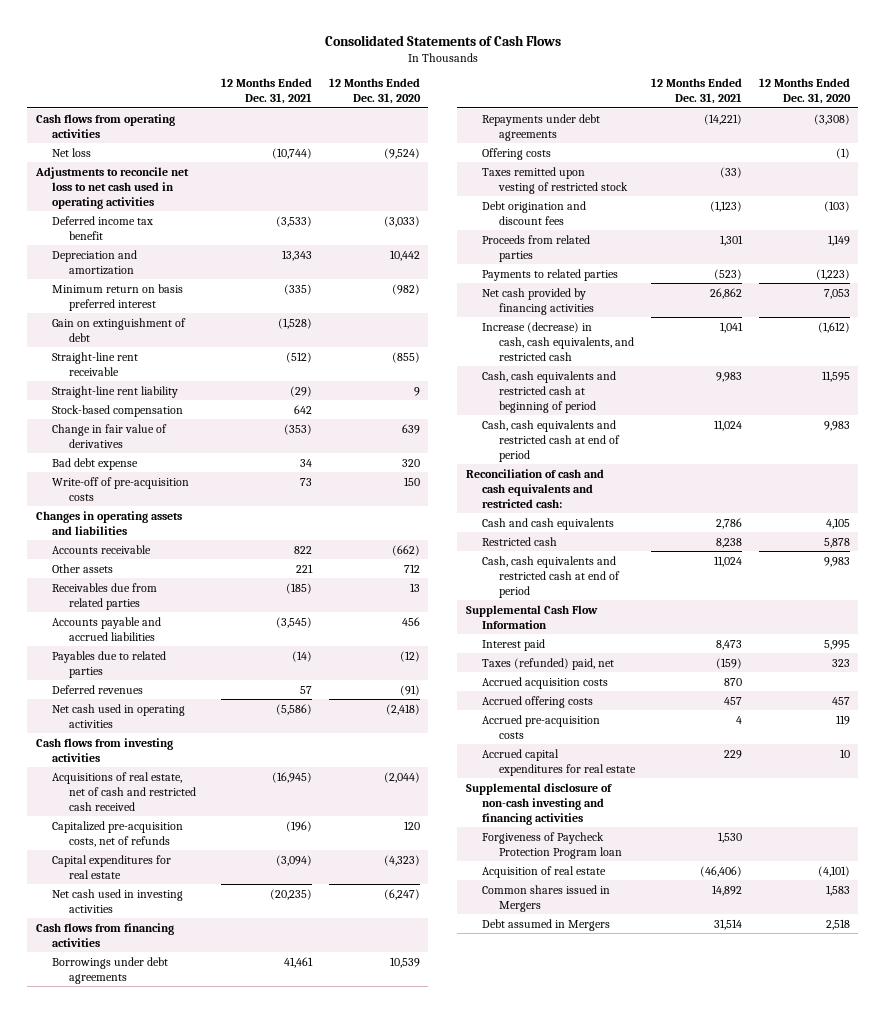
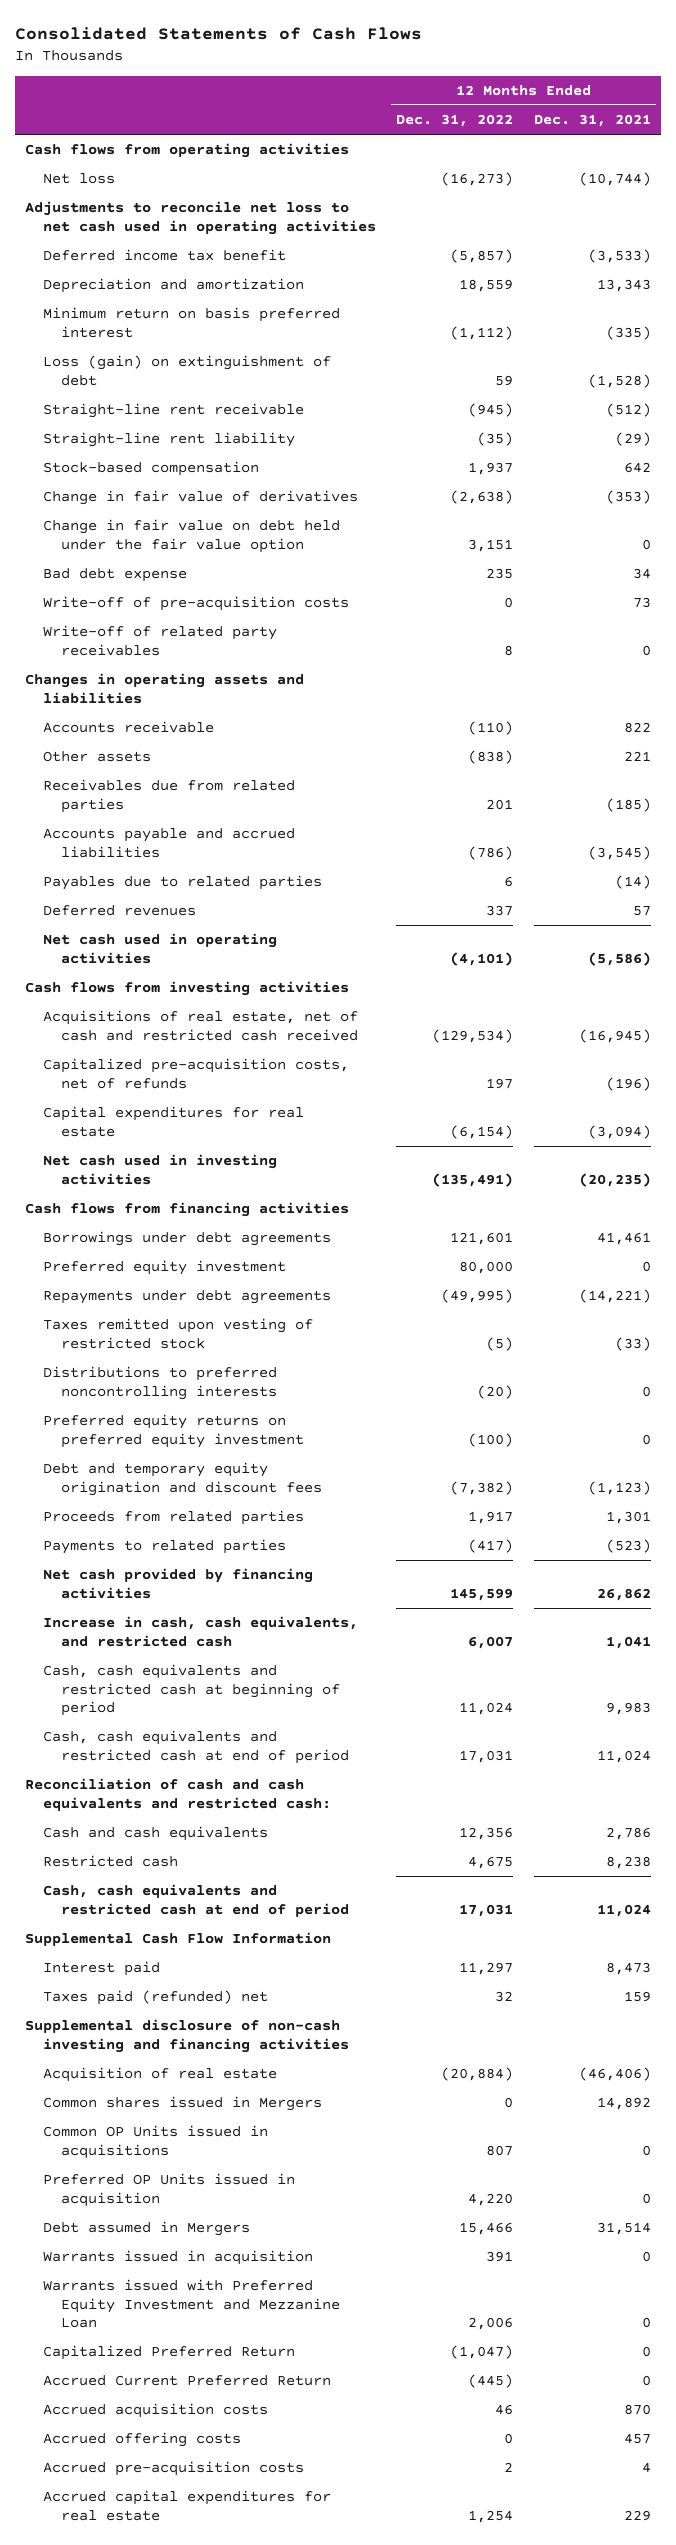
- | 12 Months Ended Dec. 31, 2021 | 12 Months Ended Dec. 31, 2020
+ | 12 Months Ended Dec. 31, 2022 | 12 Months Ended Dec. 31, 2021
- Gain on extinguishment of debt | (1,528) |
+ Loss (gain) on extinguishment of debt | 59 | (1,528)
+ Change in fair value on debt held under the fair value option | 3,151 | 0
+ Write-off of related party receivables | 8 | 0
+ Preferred equity investment | 80,000 | 0
- Offering costs | | (1)
- Debt origination and discount fees | (1,123) | (103)
+ Distributions to preferred noncontrolling interests | (20) | 0
+ Preferred equity returns on preferred equity investment | (100) | 0
+ Debt and temporary equity origination and discount fees | (7,382) | (1,123)
- Increase (decrease) in cash, cash equivalents, and restricted cash | 1,041 | (1,612)
+ Increase in cash, cash equivalents, and restricted cash | 6,007 | 1,041
- Taxes (refunded) paid, net | (159) | 323
+ Taxes paid (refunded) net | 32 | 159
- Forgiveness of Paycheck Protection Program loan | 1,530 |
+ Common OP Units issued in acquisitions | 807 | 0
+ Preferred OP Units issued in acquisition | 4,220 | 0
+ Warrants issued in acquisition | 391 | 0
+ Warrants issued with Preferred Equity Investment and Mezzanine Loan | 2,006 | 0
+ Capitalized Preferred Return | (1,047) | 0
+ Accrued Current Preferred Return | (445) | 0
moved down: Accrued acquisition costs | 46 | 870
moved down: Accrued offering costs | 0 | 457
moved down: Accrued pre-acquisition costs | 2 | 4
moved down: Accrued capital expenditures for real estate | 1,254 | 229

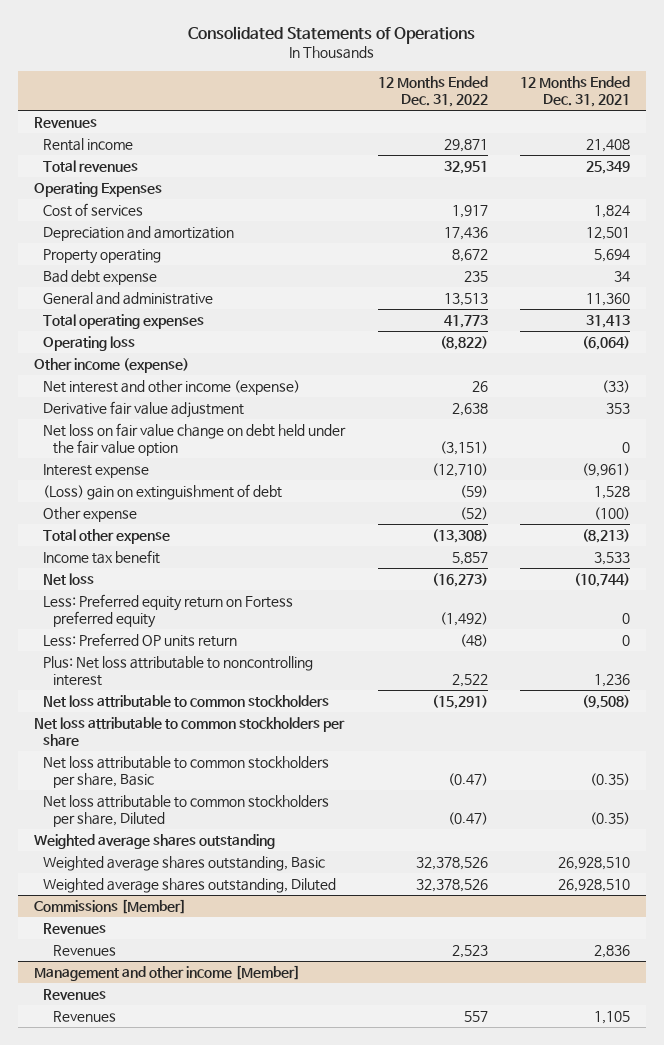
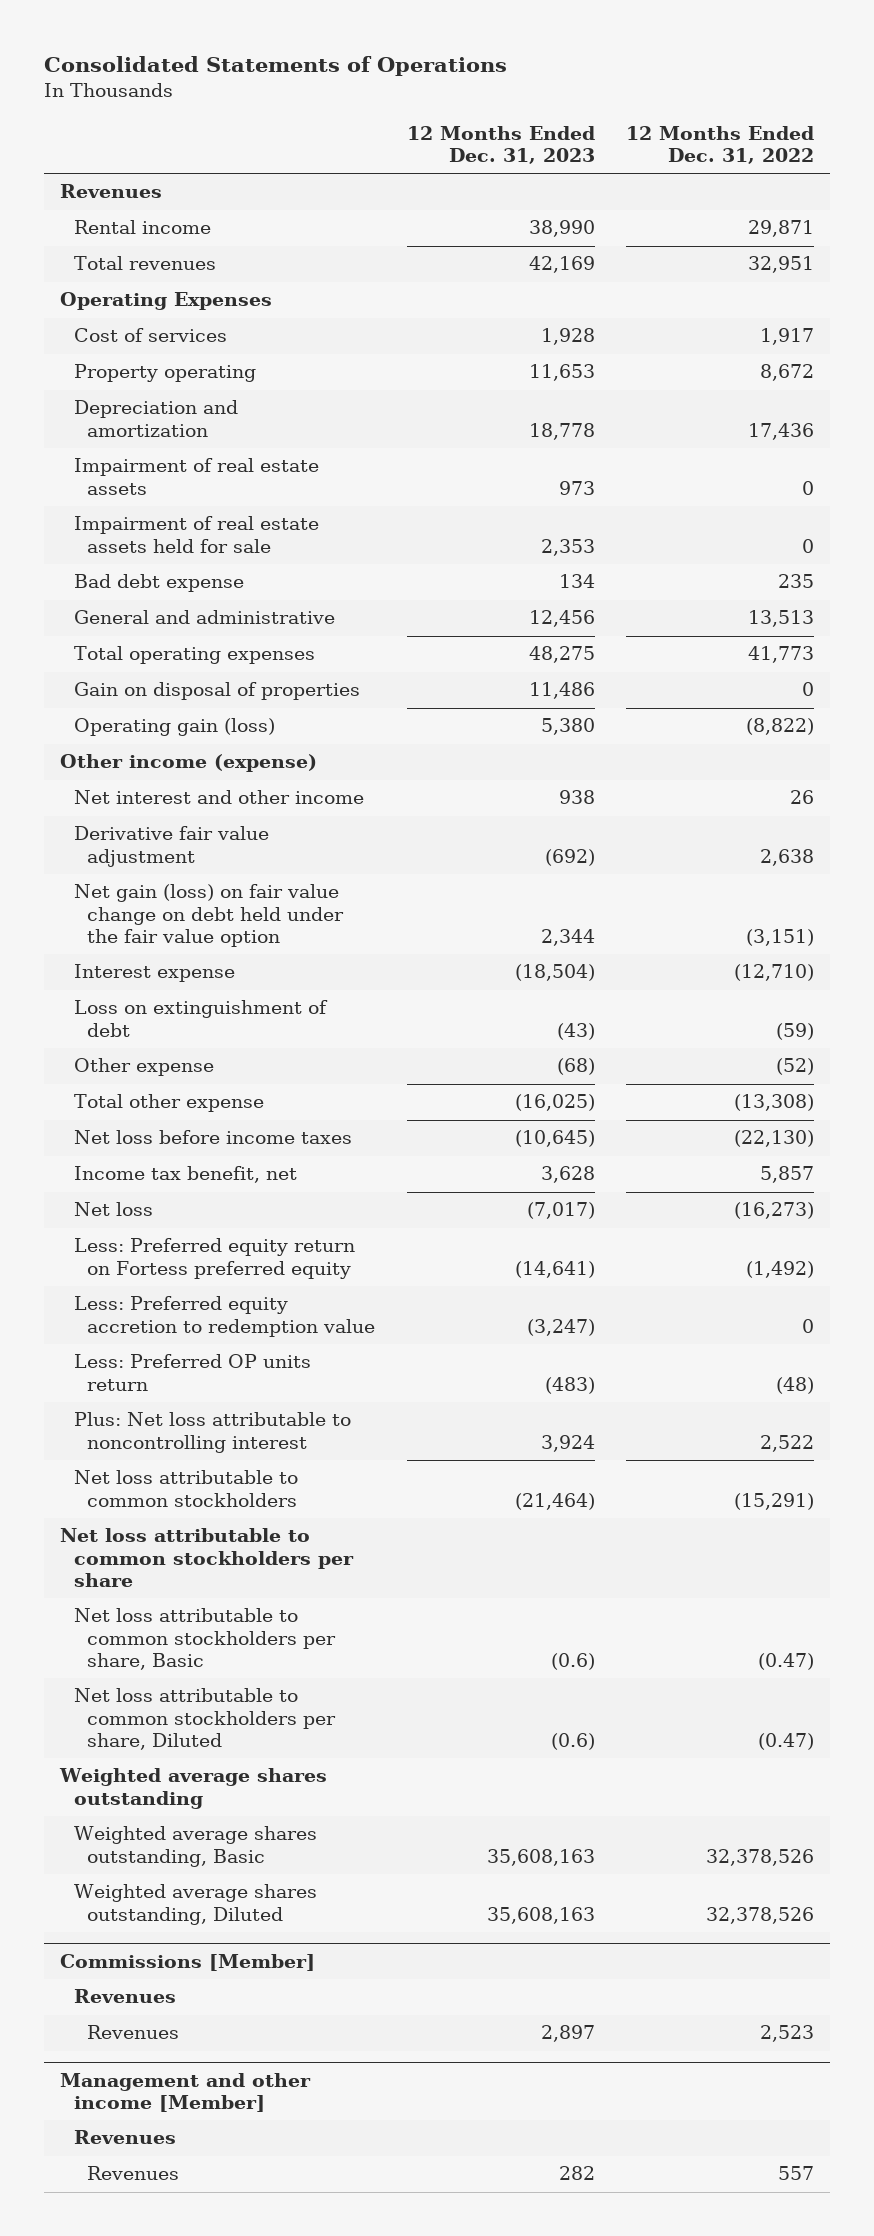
- | 12 Months Ended Dec. 31, 2022 | 12 Months Ended Dec. 31, 2021
+ | 12 Months Ended Dec. 31, 2023 | 12 Months Ended Dec. 31, 2022
moved down: Depreciation and amortization | 18,778 | 17,436
+ Impairment of real estate assets | 973 | 0
+ Impairment of real estate assets held for sale | 2,353 | 0
- Operating loss | (8,822) | (6,064)
+ Gain on disposal of properties | 11,486 | 0
+ Operating gain (loss) | 5,380 | (8,822)
- Net interest and other income (expense) | 26 | (33)
+ Net interest and other income | 938 | 26
- Net loss on fair value change on debt held under the fair value option | (3,151) | 0
+ Net gain (loss) on fair value change on debt held under the fair value option | 2,344 | (3,151)
- (Loss) gain on extinguishment of debt | (59) | 1,528
+ Loss on extinguishment of debt | (43) | (59)
- Income tax benefit | 5,857 | 3,533
+ Net loss before income taxes | (10,645) | (22,130)
+ Income tax benefit, net | 3,628 | 5,857
+ Less: Preferred equity accretion to redemption value | (3,247) | 0

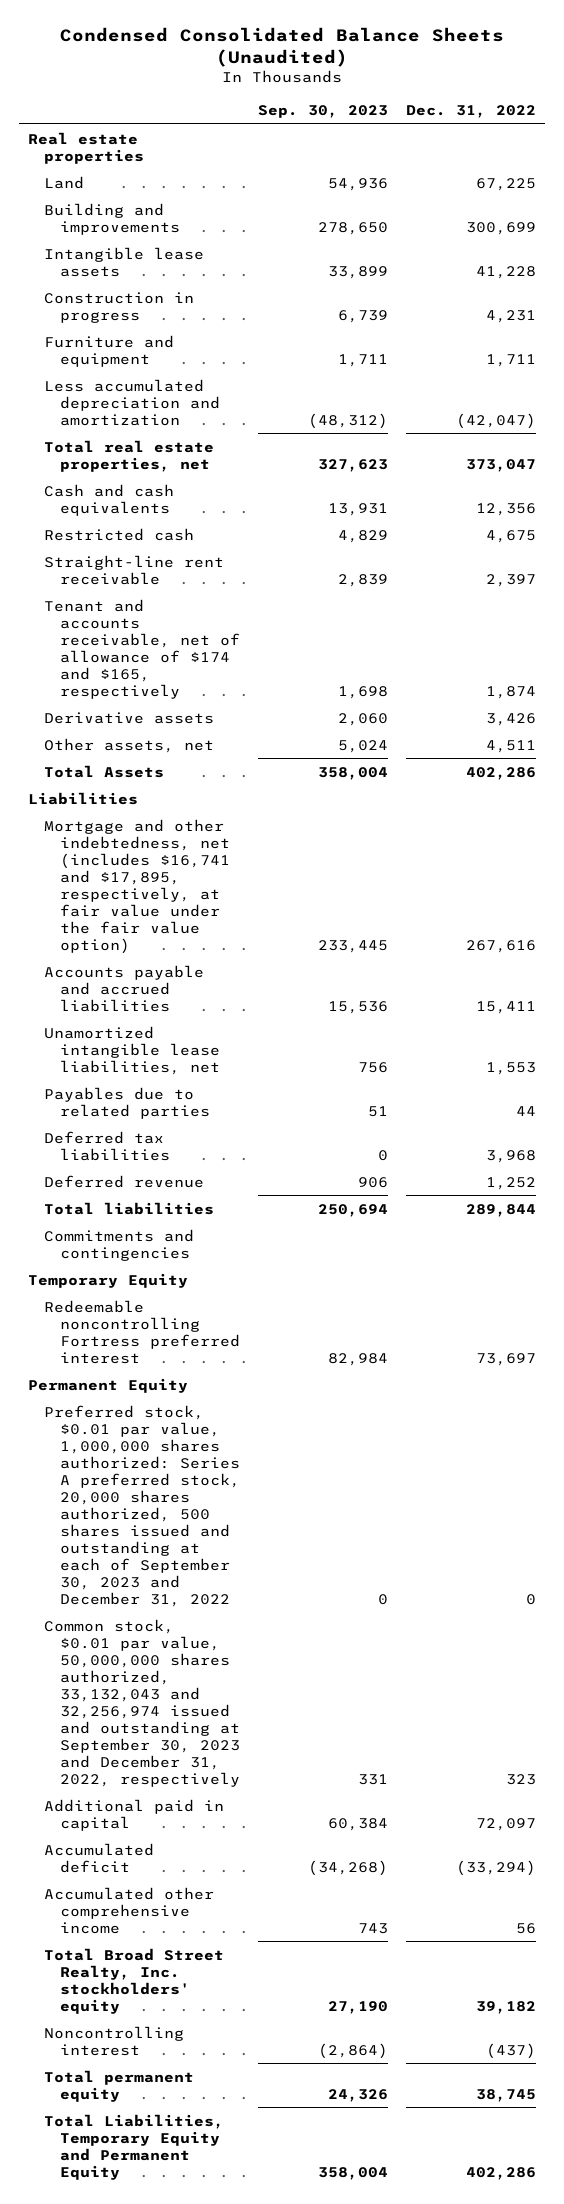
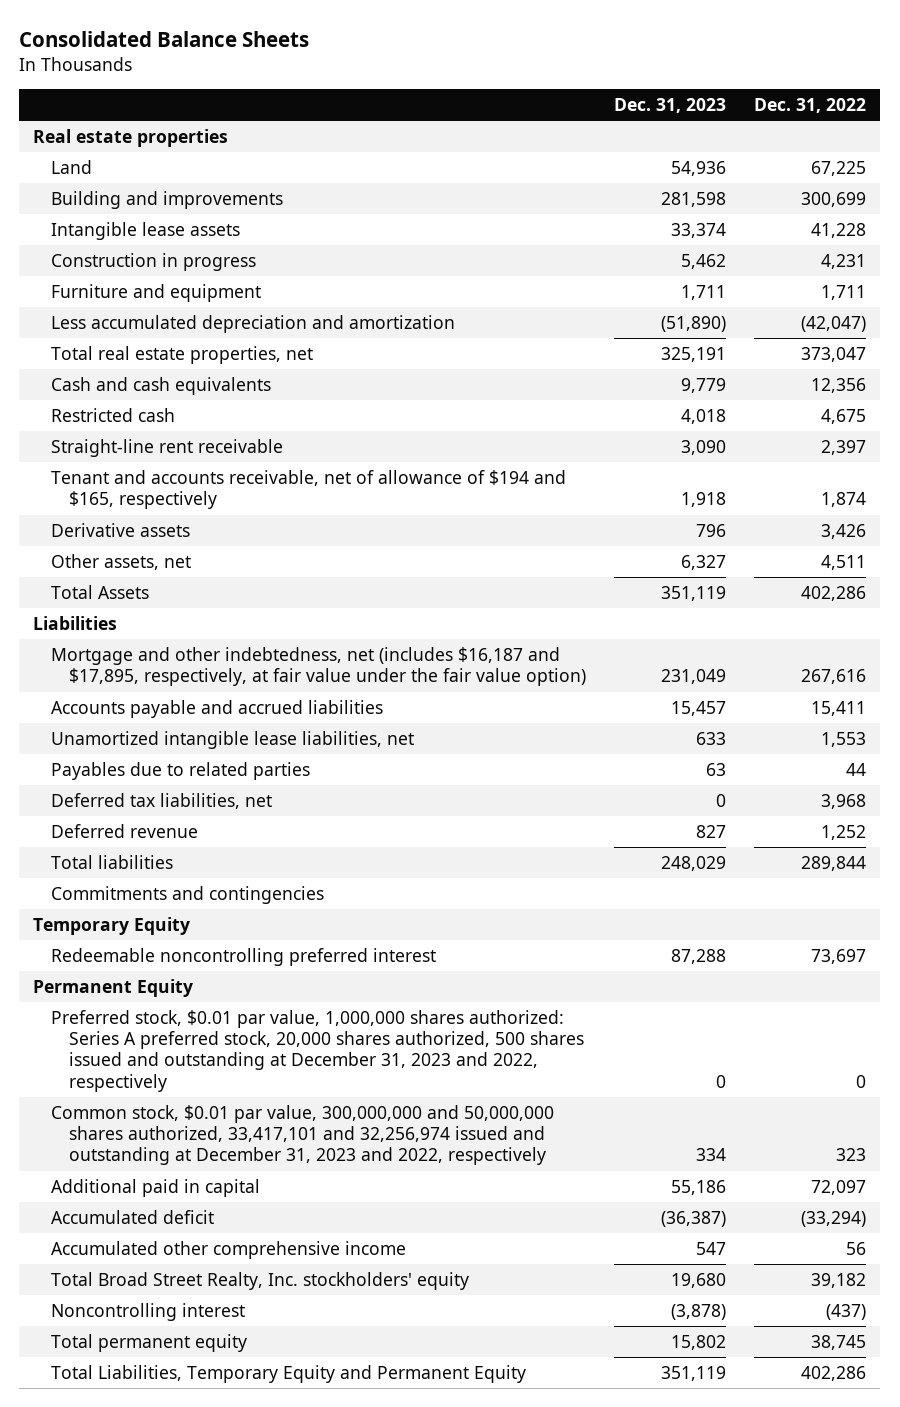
- Condensed Consolidated Balance Sheets (Unaudited)
+ Consolidated Balance Sheets
- | Sep. 30, 2023 | Dec. 31, 2022
+ | Dec. 31, 2023 | Dec. 31, 2022
- Tenant and accounts receivable, net of allowance of $174 and $165, respectively | 1,698 | 1,874
+ Tenant and accounts receivable, net of allowance of $194 and $165, respectively | 1,918 | 1,874
- Mortgage and other indebtedness, net (includes $16,741 and $17,895, respectively, at fair value under the fair value option) | 233,445 | 267,616
+ Mortgage and other indebtedness, net (includes $16,187 and $17,895, respectively, at fair value under the fair value option) | 231,049 | 267,616
- Deferred tax liabilities | 0 | 3,968
+ Deferred tax liabilities, net | 0 | 3,968
- Redeemable noncontrolling Fortress preferred interest | 82,984 | 73,697
+ Redeemable noncontrolling preferred interest | 87,288 | 73,697
- Preferred stock, $0.01 par value, 1,000,000 shares authorized: Series A preferred stock, 20,000 shares authorized, 500 shares issued and outstanding at each of September 30, 2023 and December 31, 2022 | 0 | 0
- Common stock, $0.01 par value, 50,000,000 shares authorized, 33,132,043 and 32,256,974 issued and outstanding at September 30, 2023 and December 31, 2022, respectively | 331 | 323
+ Preferred stock, $0.01 par value, 1,000,000 shares authorized: Series A preferred stock, 20,000 shares authorized, 500 shares issued and outstanding at December 31, 2023 and 2022, respectively | 0 | 0
+ Common stock, $0.01 par value, 300,000,000 and 50,000,000 shares authorized, 33,417,101 and 32,256,974 issued and outstanding at December 31, 2023 and 2022, respectively | 334 | 323

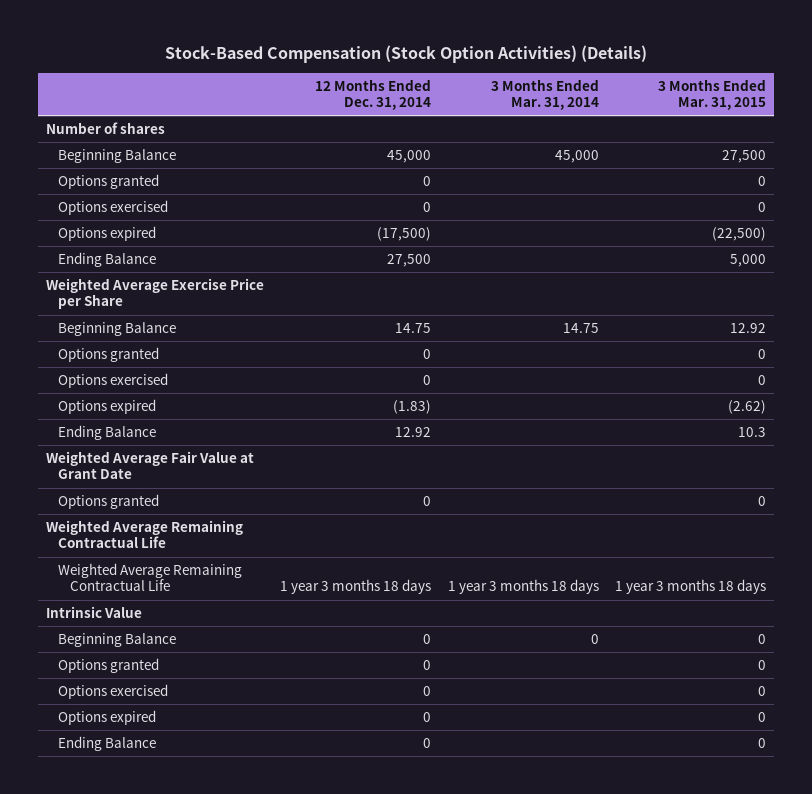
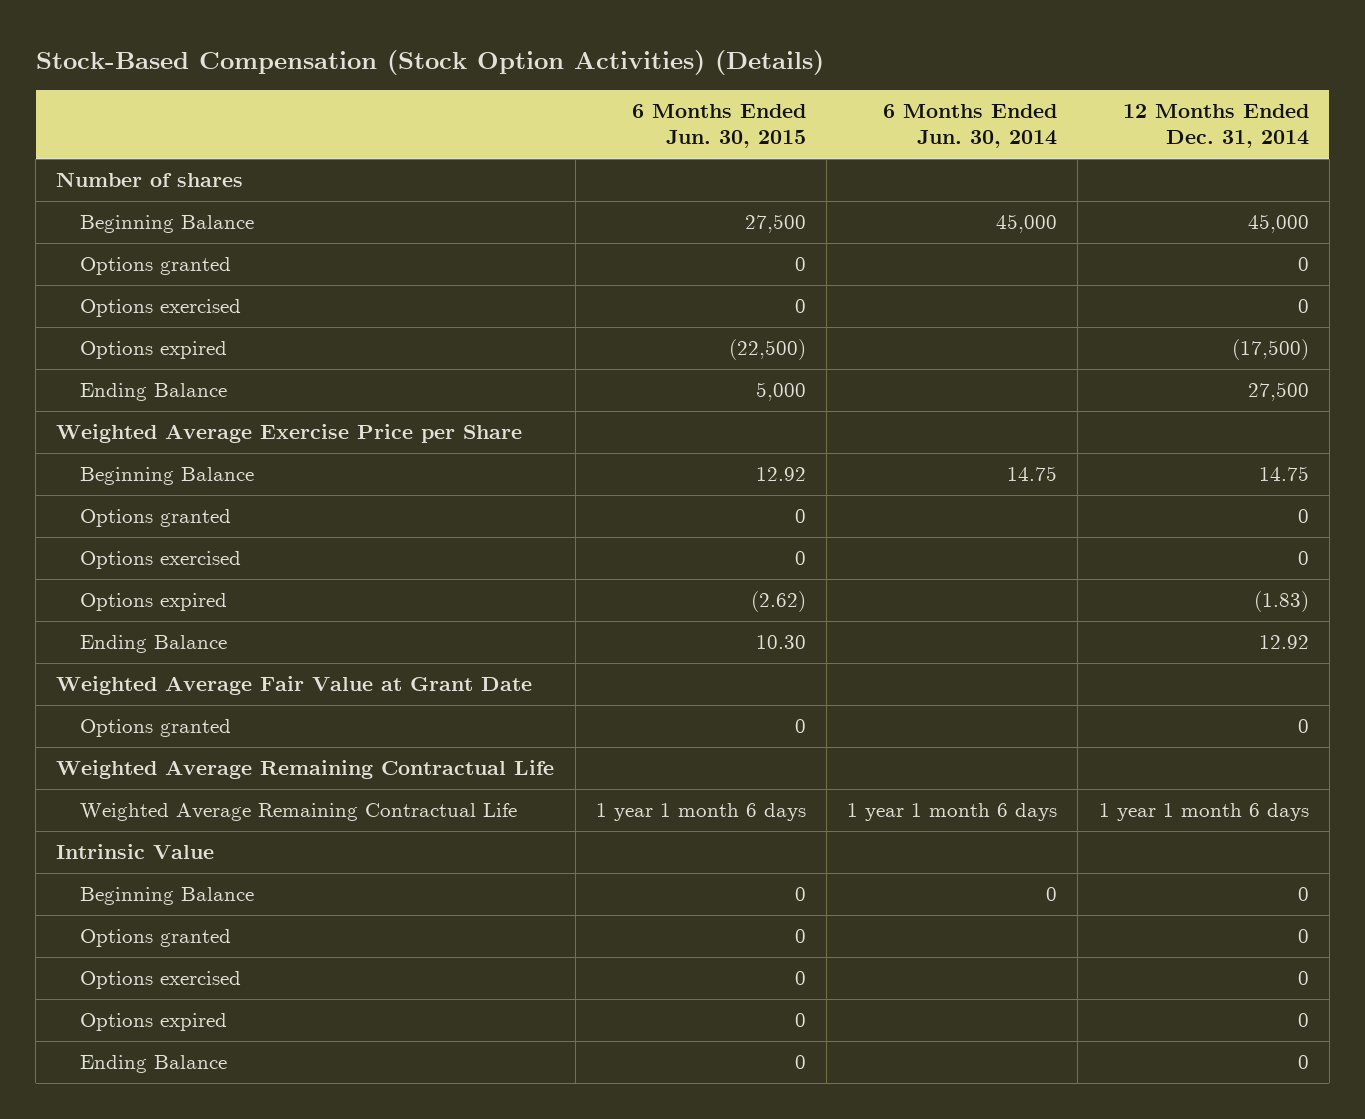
- | 12 Months Ended Dec. 31, 2014 | 3 Months Ended Mar. 31, 2014 | 3 Months Ended Mar. 31, 2015
+ | 6 Months Ended Jun. 30, 2015 | 6 Months Ended Jun. 30, 2014 | 12 Months Ended Dec. 31, 2014
- Weighted Average Remaining Contractual Life | 1 year 3 months 18 days | 1 year 3 months 18 days | 1 year 3 months 18 days
+ Weighted Average Remaining Contractual Life | 1 year 1 month 6 days | 1 year 1 month 6 days | 1 year 1 month 6 days

